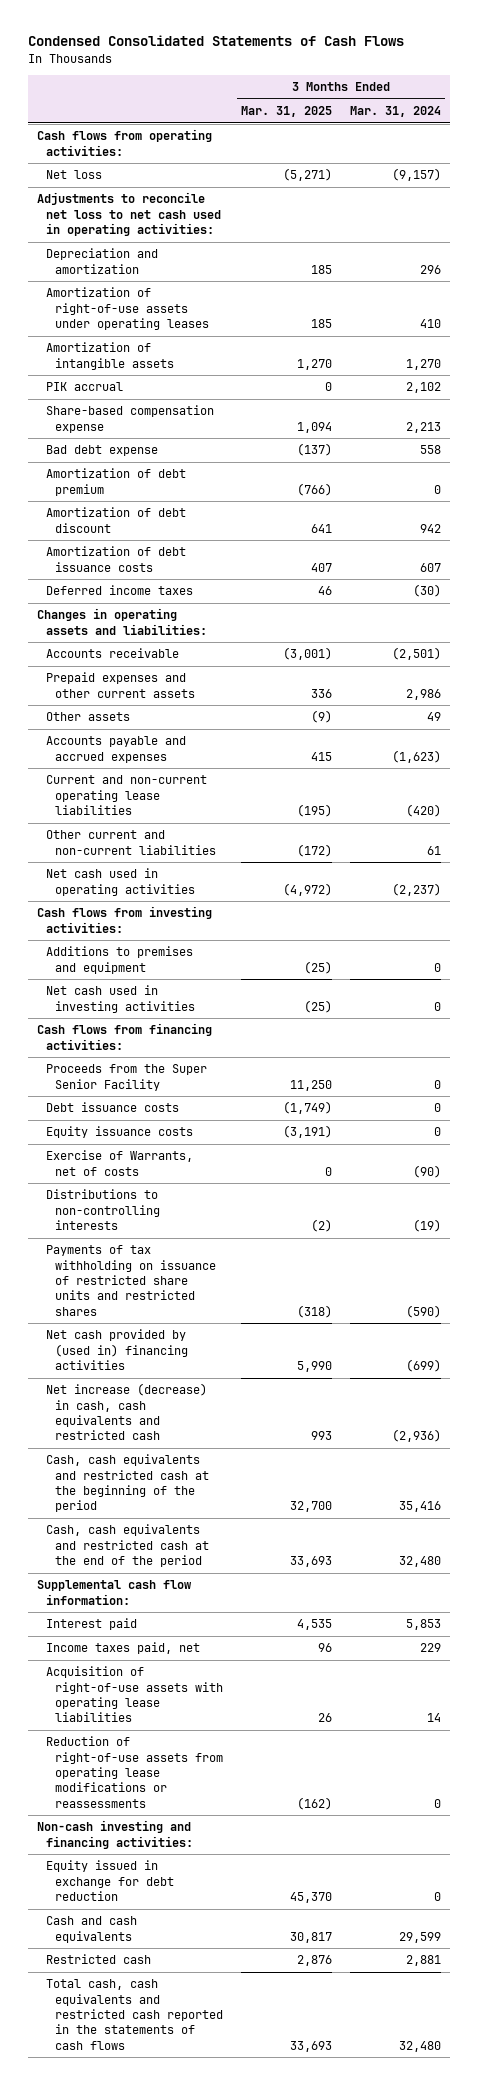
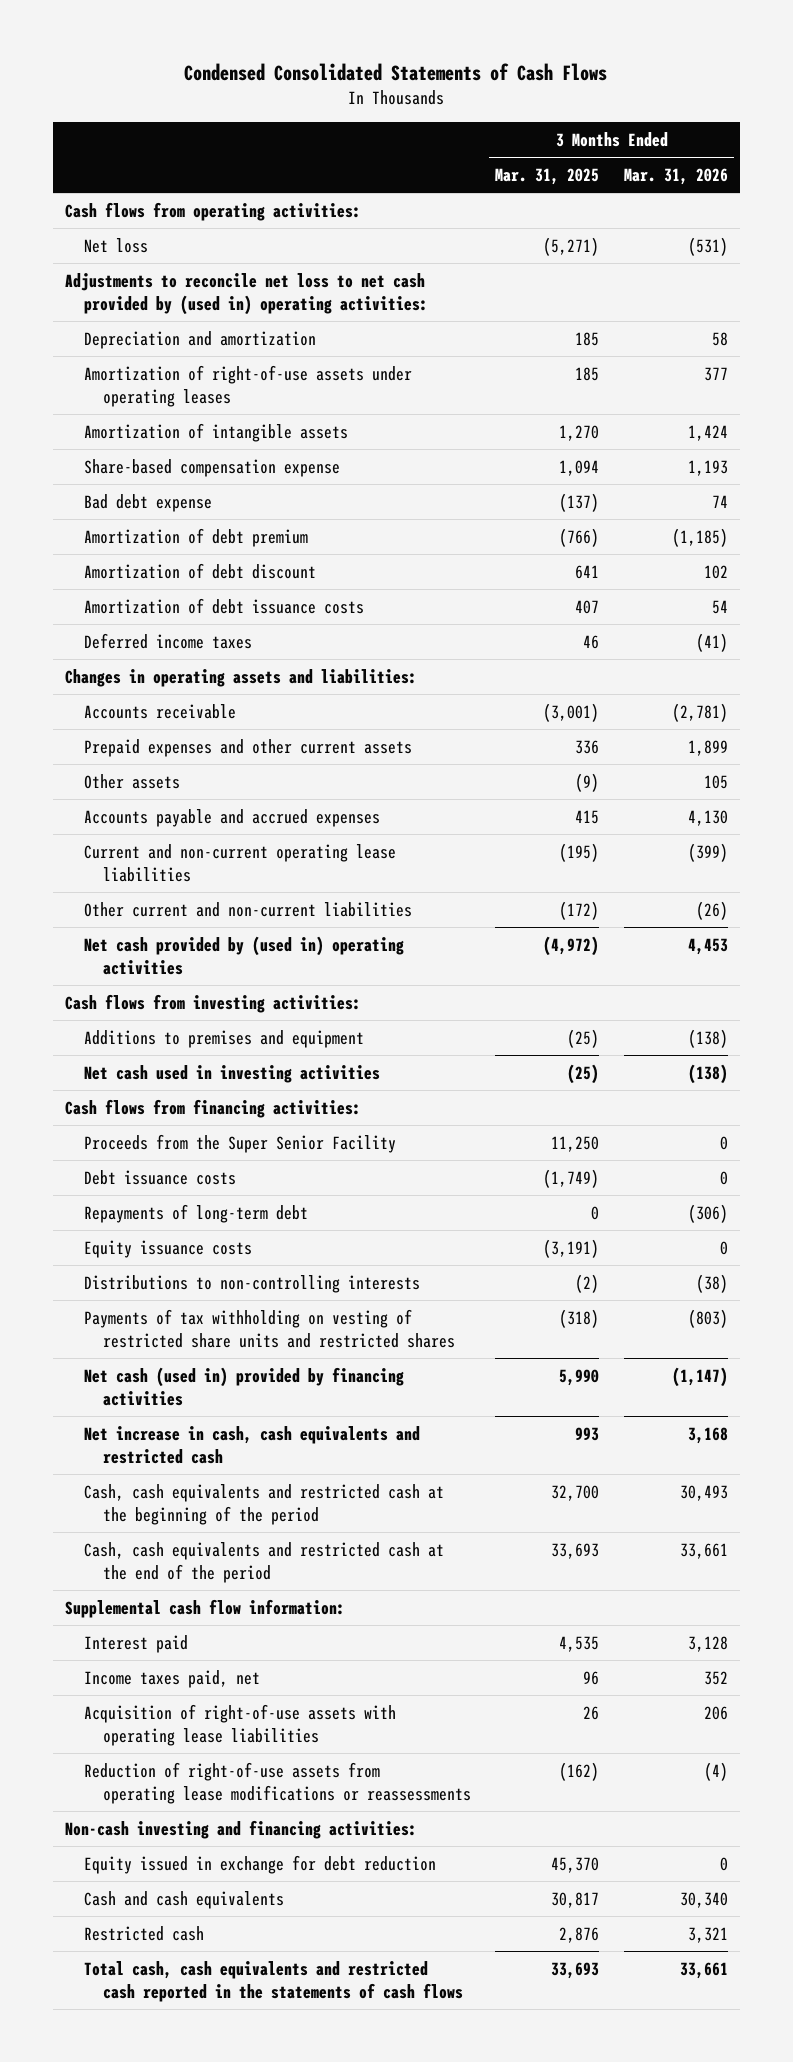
- | 3 Months Ended Mar. 31, 2025 | 3 Months Ended Mar. 31, 2024
+ | 3 Months Ended Mar. 31, 2025 | 3 Months Ended Mar. 31, 2026
- Adjustments to reconcile net loss to net cash used in operating activities:
+ Adjustments to reconcile net loss to net cash provided by (used in) operating activities:
- PIK accrual | 0 | 2,102
- Net cash used in operating activities | (4,972) | (2,237)
+ Net cash provided by (used in) operating activities | (4,972) | 4,453
+ Repayments of long-term debt | 0 | (306)
- Exercise of Warrants, net of costs | 0 | (90)
- Payments of tax withholding on issuance of restricted share units and restricted shares | (318) | (590)
- Net cash provided by (used in) financing activities | 5,990 | (699)
- Net increase (decrease) in cash, cash equivalents and restricted cash | 993 | (2,936)
+ Payments of tax withholding on vesting of restricted share units and restricted shares | (318) | (803)
+ Net cash (used in) provided by financing activities | 5,990 | (1,147)
+ Net increase in cash, cash equivalents and restricted cash | 993 | 3,168

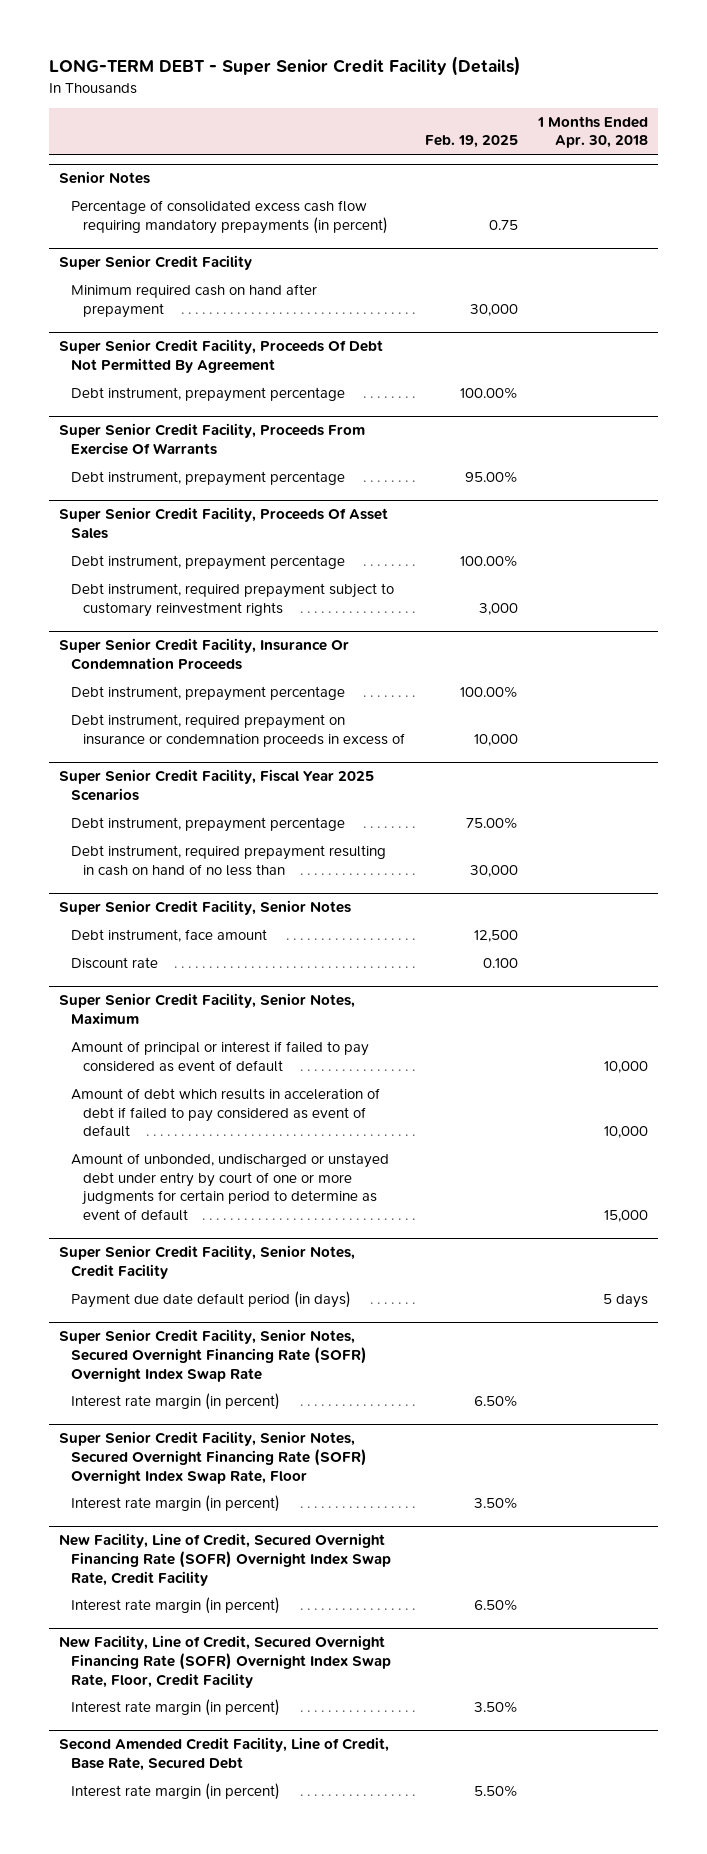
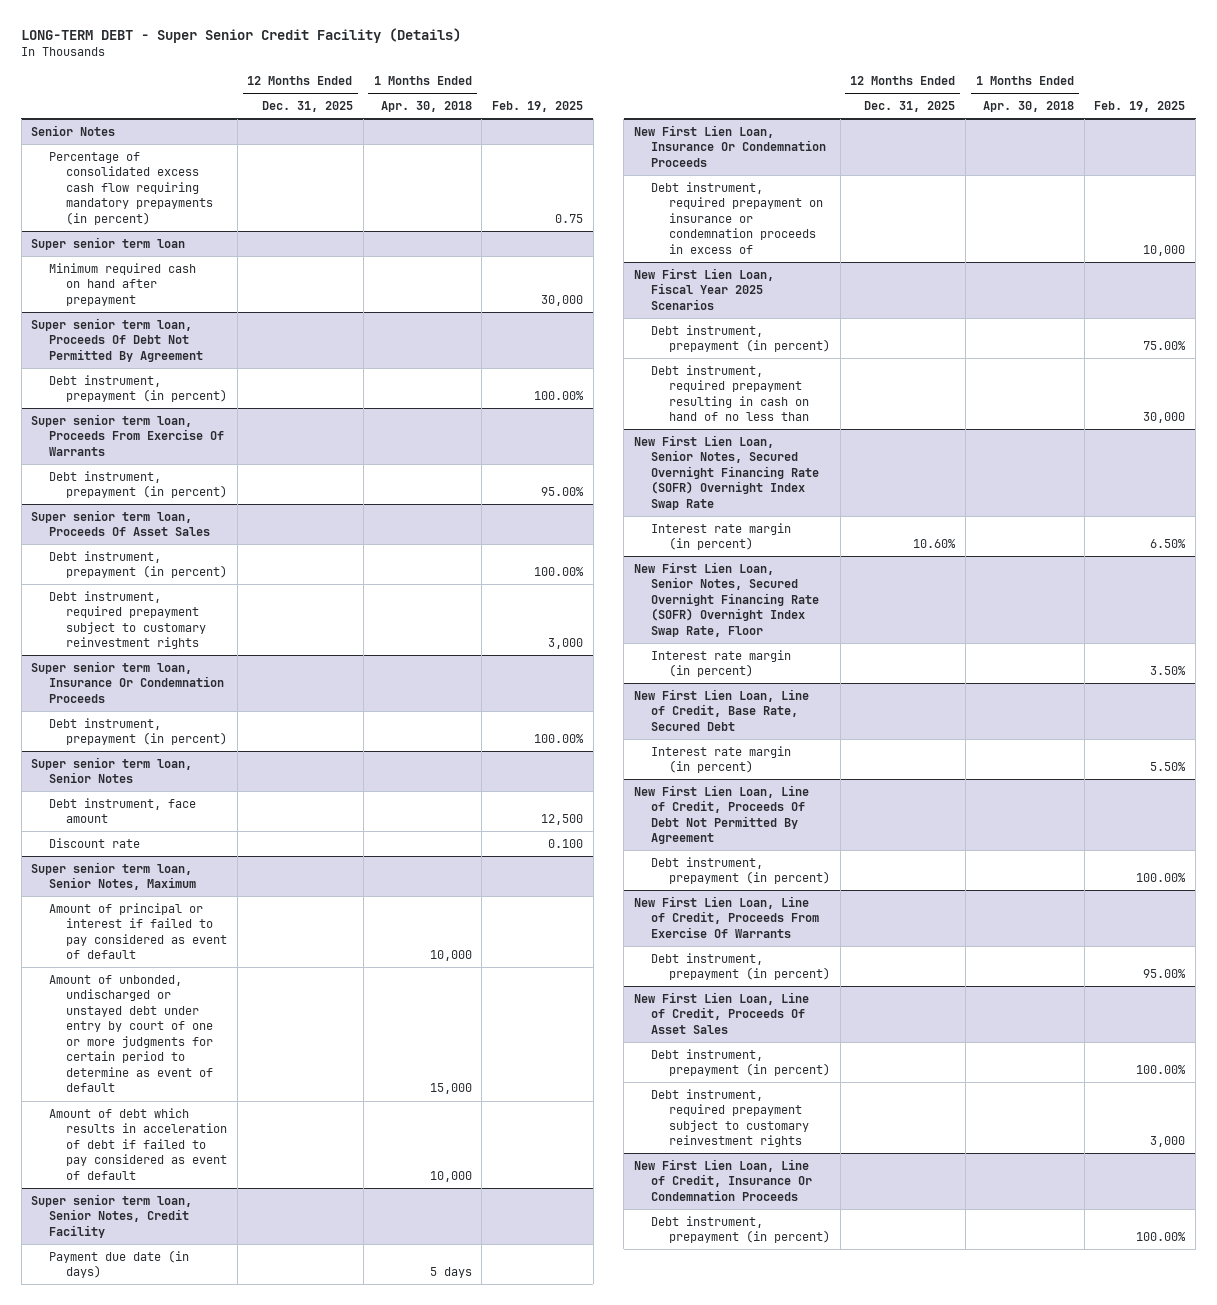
- | Feb. 19, 2025 | 1 Months Ended Apr. 30, 2018
+ | 12 Months Ended Dec. 31, 2025 | 1 Months Ended Apr. 30, 2018 | Feb. 19, 2025
- Super Senior Credit Facility
+ Super senior term loan
- Super Senior Credit Facility, Proceeds Of Debt Not Permitted By Agreement
- Debt instrument, prepayment percentage | 100.00% |
- Super Senior Credit Facility, Proceeds From Exercise Of Warrants
- Debt instrument, prepayment percentage | 95.00% |
- Super Senior Credit Facility, Proceeds Of Asset Sales
- Debt instrument, prepayment percentage | 100.00% |
+ Super senior term loan, Proceeds Of Debt Not Permitted By Agreement
+ Debt instrument, prepayment (in percent) | | | 100.00%
+ Super senior term loan, Proceeds From Exercise Of Warrants
+ Debt instrument, prepayment (in percent) | | | 95.00%
+ Super senior term loan, Proceeds Of Asset Sales
+ Debt instrument, prepayment (in percent) | | | 100.00%
- Super Senior Credit Facility, Insurance Or Condemnation Proceeds
- Debt instrument, prepayment percentage | 100.00% |
- Debt instrument, required prepayment on insurance or condemnation proceeds in excess of | 10,000 |
- Super Senior Credit Facility, Fiscal Year 2025 Scenarios
- Debt instrument, prepayment percentage | 75.00% |
- Debt instrument, required prepayment resulting in cash on hand of no less than | 30,000 |
- Super Senior Credit Facility, Senior Notes
+ Super senior term loan, Insurance Or Condemnation Proceeds
+ Debt instrument, prepayment (in percent) | | | 100.00%
+ Super senior term loan, Senior Notes
- Super Senior Credit Facility, Senior Notes, Maximum
+ Super senior term loan, Senior Notes, Maximum
- Amount of debt which results in acceleration of debt if failed to pay considered as event of default | | 10,000
- Super Senior Credit Facility, Senior Notes, Credit Facility
- Payment due date default period (in days) | | 5 days
- Super Senior Credit Facility, Senior Notes, Secured Overnight Financing Rate (SOFR) Overnight Index Swap Rate
- Interest rate margin (in percent) | 6.50% |
- Super Senior Credit Facility, Senior Notes, Secured Overnight Financing Rate (SOFR) Overnight Index Swap Rate, Floor
- Interest rate margin (in percent) | 3.50% |
- New Facility, Line of Credit, Secured Overnight Financing Rate (SOFR) Overnight Index Swap Rate, Credit Facility
+ Amount of debt which results in acceleration of debt if failed to pay considered as event of default | | 10,000 |
+ Super senior term loan, Senior Notes, Credit Facility
+ Payment due date (in days) | | 5 days |
+ New First Lien Loan, Insurance Or Condemnation Proceeds
+ Debt instrument, required prepayment on insurance or condemnation proceeds in excess of | | | 10,000
+ New First Lien Loan, Fiscal Year 2025 Scenarios
+ Debt instrument, prepayment (in percent) | | | 75.00%
+ Debt instrument, required prepayment resulting in cash on hand of no less than | | | 30,000
+ New First Lien Loan, Senior Notes, Secured Overnight Financing Rate (SOFR) Overnight Index Swap Rate
- New Facility, Line of Credit, Secured Overnight Financing Rate (SOFR) Overnight Index Swap Rate, Floor, Credit Facility
+ New First Lien Loan, Senior Notes, Secured Overnight Financing Rate (SOFR) Overnight Index Swap Rate, Floor
- Second Amended Credit Facility, Line of Credit, Base Rate, Secured Debt
+ New First Lien Loan, Line of Credit, Base Rate, Secured Debt
+ New First Lien Loan, Line of Credit, Proceeds Of Debt Not Permitted By Agreement
+ Debt instrument, prepayment (in percent) | | | 100.00%
+ New First Lien Loan, Line of Credit, Proceeds From Exercise Of Warrants
+ Debt instrument, prepayment (in percent) | | | 95.00%
+ New First Lien Loan, Line of Credit, Proceeds Of Asset Sales
+ Debt instrument, prepayment (in percent) | | | 100.00%
+ Debt instrument, required prepayment subject to customary reinvestment rights | | | 3,000
+ New First Lien Loan, Line of Credit, Insurance Or Condemnation Proceeds
+ Debt instrument, prepayment (in percent) | | | 100.00%

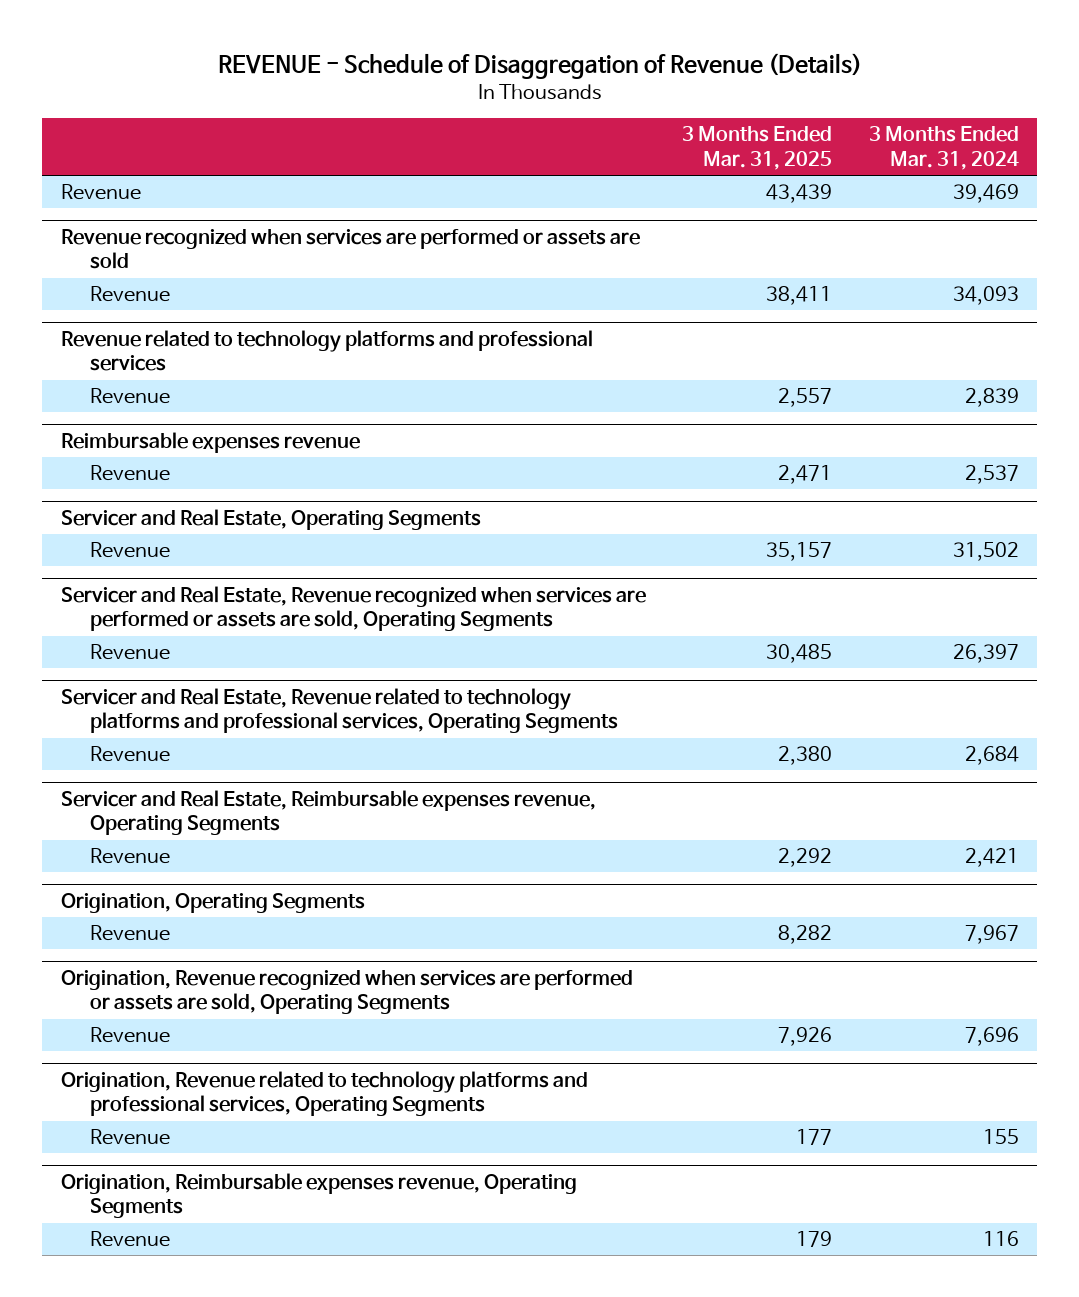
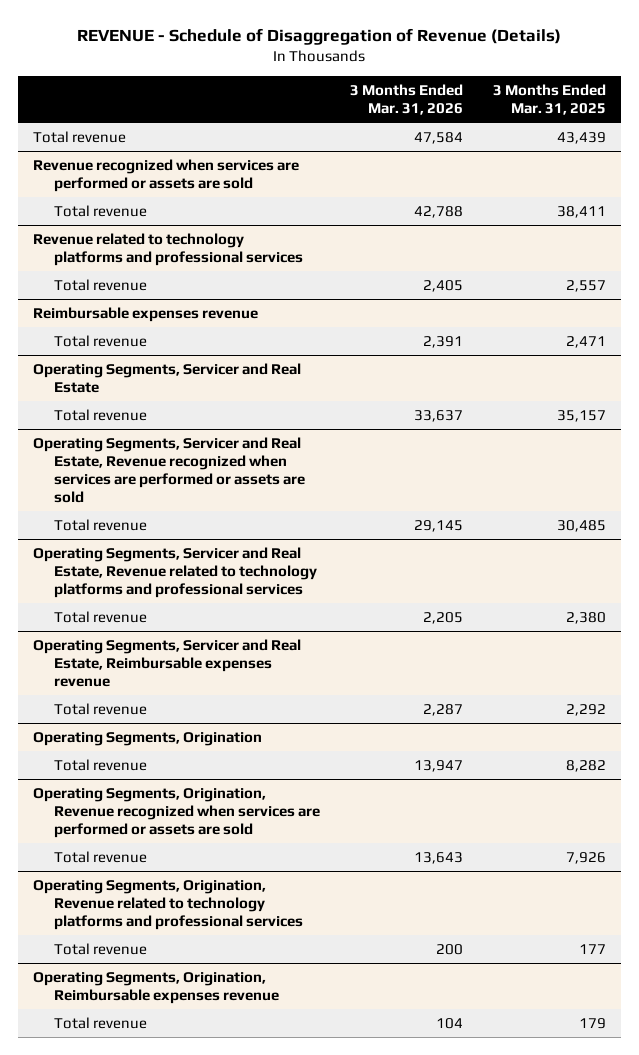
- | 3 Months Ended Mar. 31, 2025 | 3 Months Ended Mar. 31, 2024
+ | 3 Months Ended Mar. 31, 2026 | 3 Months Ended Mar. 31, 2025
- Revenue | 43,439 | 39,469
+ Total revenue | 47,584 | 43,439
@ Revenue recognized when services are performed or assets are sold
- Revenue | 38,411 | 34,093
+ Total revenue | 42,788 | 38,411
@ Revenue related to technology platforms and professional services
- Revenue | 2,557 | 2,839
+ Total revenue | 2,405 | 2,557
@ Reimbursable expenses revenue
- Revenue | 2,471 | 2,537
- Servicer and Real Estate, Operating Segments
- Revenue | 35,157 | 31,502
- Servicer and Real Estate, Revenue recognized when services are performed or assets are sold, Operating Segments
- Revenue | 30,485 | 26,397
- Servicer and Real Estate, Revenue related to technology platforms and professional services, Operating Segments
- Revenue | 2,380 | 2,684
- Servicer and Real Estate, Reimbursable expenses revenue, Operating Segments
- Revenue | 2,292 | 2,421
- Origination, Operating Segments
- Revenue | 8,282 | 7,967
- Origination, Revenue recognized when services are performed or assets are sold, Operating Segments
- Revenue | 7,926 | 7,696
- Origination, Revenue related to technology platforms and professional services, Operating Segments
- Revenue | 177 | 155
- Origination, Reimbursable expenses revenue, Operating Segments
- Revenue | 179 | 116
@ Reimbursable expenses revenue
+ Total revenue | 2,391 | 2,471
+ Operating Segments, Servicer and Real Estate
+ Total revenue | 33,637 | 35,157
+ Operating Segments, Servicer and Real Estate, Revenue recognized when services are performed or assets are sold
+ Total revenue | 29,145 | 30,485
+ Operating Segments, Servicer and Real Estate, Revenue related to technology platforms and professional services
+ Total revenue | 2,205 | 2,380
+ Operating Segments, Servicer and Real Estate, Reimbursable expenses revenue
+ Total revenue | 2,287 | 2,292
+ Operating Segments, Origination
+ Total revenue | 13,947 | 8,282
+ Operating Segments, Origination, Revenue recognized when services are performed or assets are sold
+ Total revenue | 13,643 | 7,926
+ Operating Segments, Origination, Revenue related to technology platforms and professional services
+ Total revenue | 200 | 177
+ Operating Segments, Origination, Reimbursable expenses revenue
+ Total revenue | 104 | 179

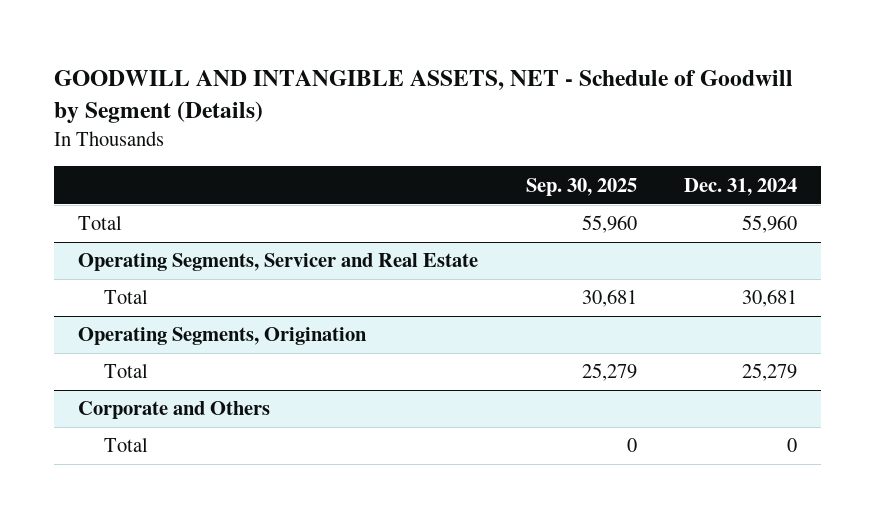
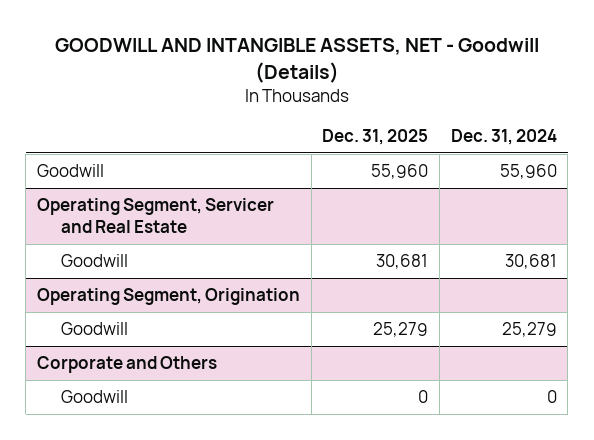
- GOODWILL AND INTANGIBLE ASSETS, NET - Schedule of Goodwill by Segment (Details)
+ GOODWILL AND INTANGIBLE ASSETS, NET - Goodwill (Details)
- | Sep. 30, 2025 | Dec. 31, 2024
+ | Dec. 31, 2025 | Dec. 31, 2024
- Total | 55,960 | 55,960
- Operating Segments, Servicer and Real Estate
- Total | 30,681 | 30,681
- Operating Segments, Origination
- Total | 25,279 | 25,279
+ Goodwill | 55,960 | 55,960
+ Operating Segment, Servicer and Real Estate
+ Goodwill | 30,681 | 30,681
+ Operating Segment, Origination
+ Goodwill | 25,279 | 25,279
@ Corporate and Others
- Total | 0 | 0
+ Goodwill | 0 | 0

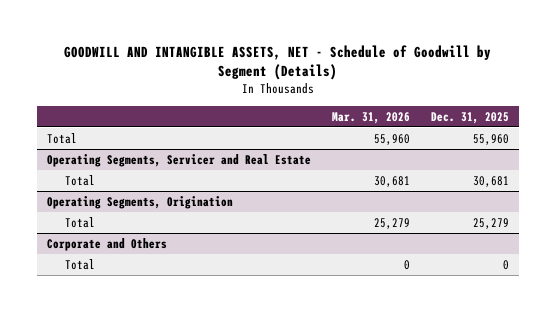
- GOODWILL AND INTANGIBLE ASSETS, NET - Goodwill (Details)
+ GOODWILL AND INTANGIBLE ASSETS, NET - Schedule of Goodwill by Segment (Details)
- | Dec. 31, 2025 | Dec. 31, 2024
+ | Mar. 31, 2026 | Dec. 31, 2025
- Goodwill | 55,960 | 55,960
- Operating Segment, Servicer and Real Estate
- Goodwill | 30,681 | 30,681
- Operating Segment, Origination
- Goodwill | 25,279 | 25,279
+ Total | 55,960 | 55,960
+ Operating Segments, Servicer and Real Estate
+ Total | 30,681 | 30,681
+ Operating Segments, Origination
+ Total | 25,279 | 25,279
@ Corporate and Others
- Goodwill | 0 | 0
+ Total | 0 | 0

